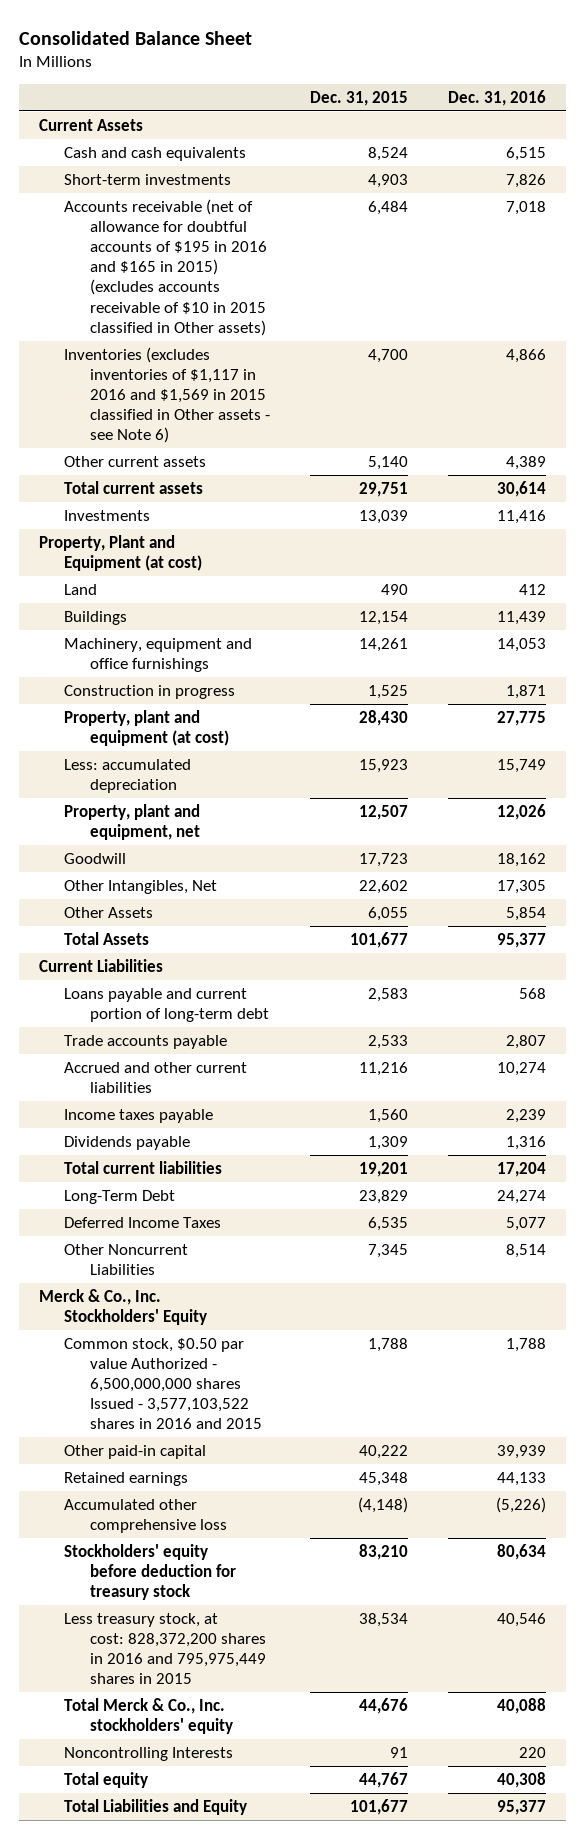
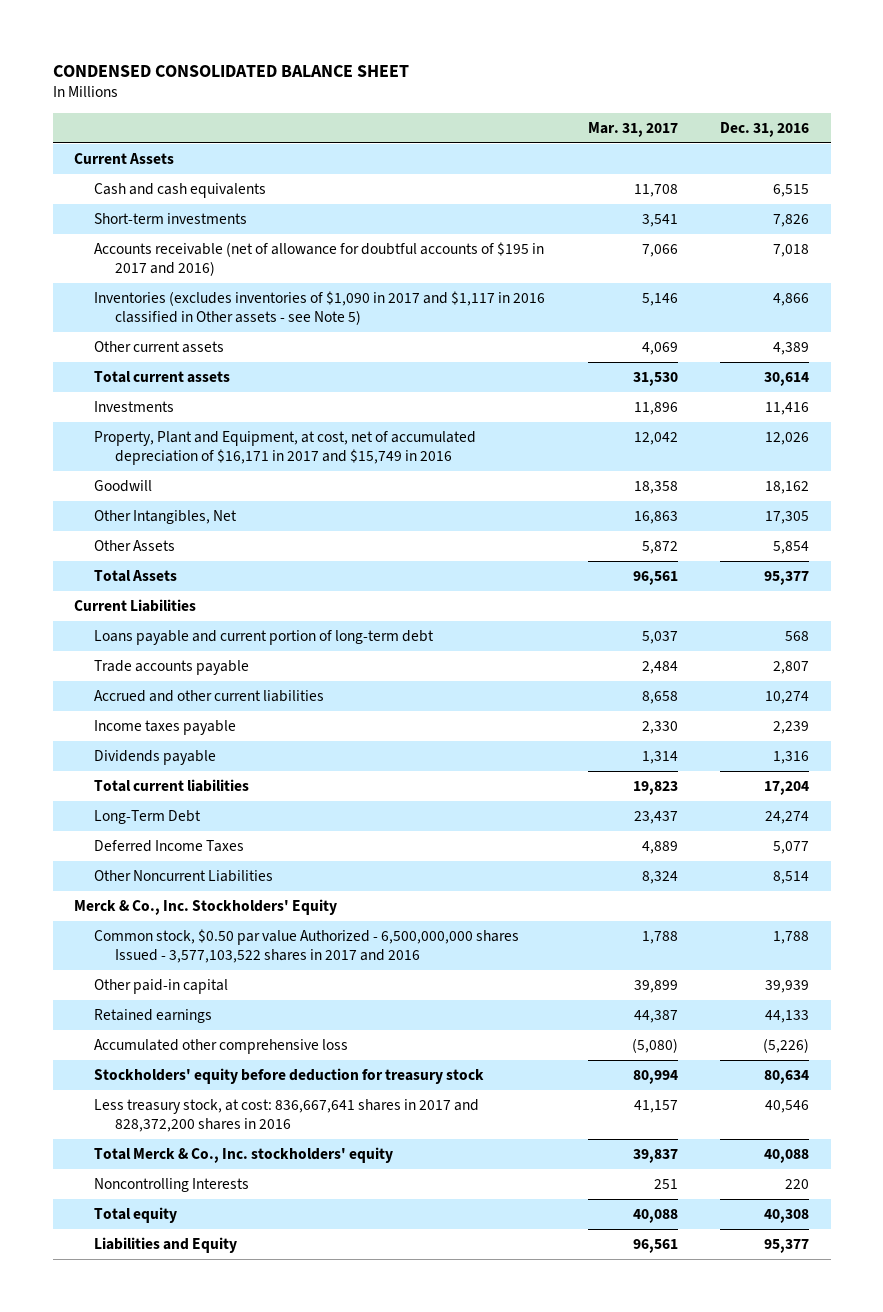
- Consolidated Balance Sheet
+ CONDENSED CONSOLIDATED BALANCE SHEET
- | Dec. 31, 2015 | Dec. 31, 2016
+ | Mar. 31, 2017 | Dec. 31, 2016
- Accounts receivable (net of allowance for doubtful accounts of $195 in 2016 and $165 in 2015) (excludes accounts receivable of $10 in 2015 classified in Other assets) | 6,484 | 7,018
- Inventories (excludes inventories of $1,117 in 2016 and $1,569 in 2015 classified in Other assets - see Note 6) | 4,700 | 4,866
+ Accounts receivable (net of allowance for doubtful accounts of $195 in 2017 and 2016) | 7,066 | 7,018
+ Inventories (excludes inventories of $1,090 in 2017 and $1,117 in 2016 classified in Other assets - see Note 5) | 5,146 | 4,866
- Property, Plant and Equipment (at cost)
- Land | 490 | 412
- Buildings | 12,154 | 11,439
- Machinery, equipment and office furnishings | 14,261 | 14,053
- Construction in progress | 1,525 | 1,871
- Property, plant and equipment (at cost) | 28,430 | 27,775
- Less: accumulated depreciation | 15,923 | 15,749
- Property, plant and equipment, net | 12,507 | 12,026
+ Property, Plant and Equipment, at cost, net of accumulated depreciation of $16,171 in 2017 and $15,749 in 2016 | 12,042 | 12,026
- Common stock, $0.50 par value Authorized - 6,500,000,000 shares Issued - 3,577,103,522 shares in 2016 and 2015 | 1,788 | 1,788
+ Common stock, $0.50 par value Authorized - 6,500,000,000 shares Issued - 3,577,103,522 shares in 2017 and 2016 | 1,788 | 1,788
- Less treasury stock, at cost: 828,372,200 shares in 2016 and 795,975,449 shares in 2015 | 38,534 | 40,546
+ Less treasury stock, at cost: 836,667,641 shares in 2017 and 828,372,200 shares in 2016 | 41,157 | 40,546
- Total Liabilities and Equity | 101,677 | 95,377
+ Liabilities and Equity | 96,561 | 95,377

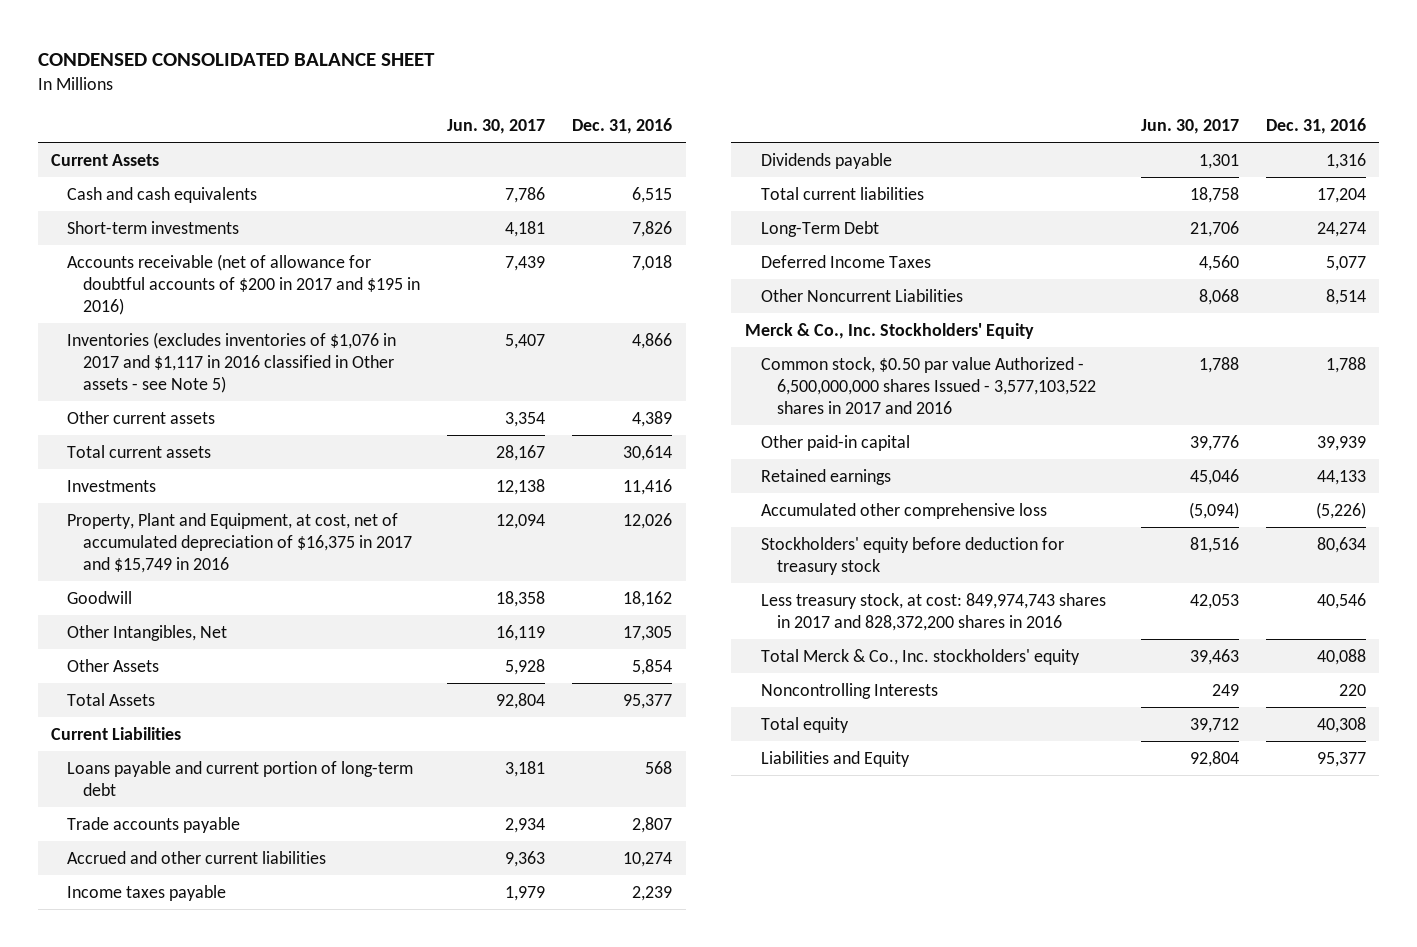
- | Mar. 31, 2017 | Dec. 31, 2016
+ | Jun. 30, 2017 | Dec. 31, 2016
- Accounts receivable (net of allowance for doubtful accounts of $195 in 2017 and 2016) | 7,066 | 7,018
- Inventories (excludes inventories of $1,090 in 2017 and $1,117 in 2016 classified in Other assets - see Note 5) | 5,146 | 4,866
+ Accounts receivable (net of allowance for doubtful accounts of $200 in 2017 and $195 in 2016) | 7,439 | 7,018
+ Inventories (excludes inventories of $1,076 in 2017 and $1,117 in 2016 classified in Other assets - see Note 5) | 5,407 | 4,866
- Property, Plant and Equipment, at cost, net of accumulated depreciation of $16,171 in 2017 and $15,749 in 2016 | 12,042 | 12,026
+ Property, Plant and Equipment, at cost, net of accumulated depreciation of $16,375 in 2017 and $15,749 in 2016 | 12,094 | 12,026
- Less treasury stock, at cost: 836,667,641 shares in 2017 and 828,372,200 shares in 2016 | 41,157 | 40,546
+ Less treasury stock, at cost: 849,974,743 shares in 2017 and 828,372,200 shares in 2016 | 42,053 | 40,546

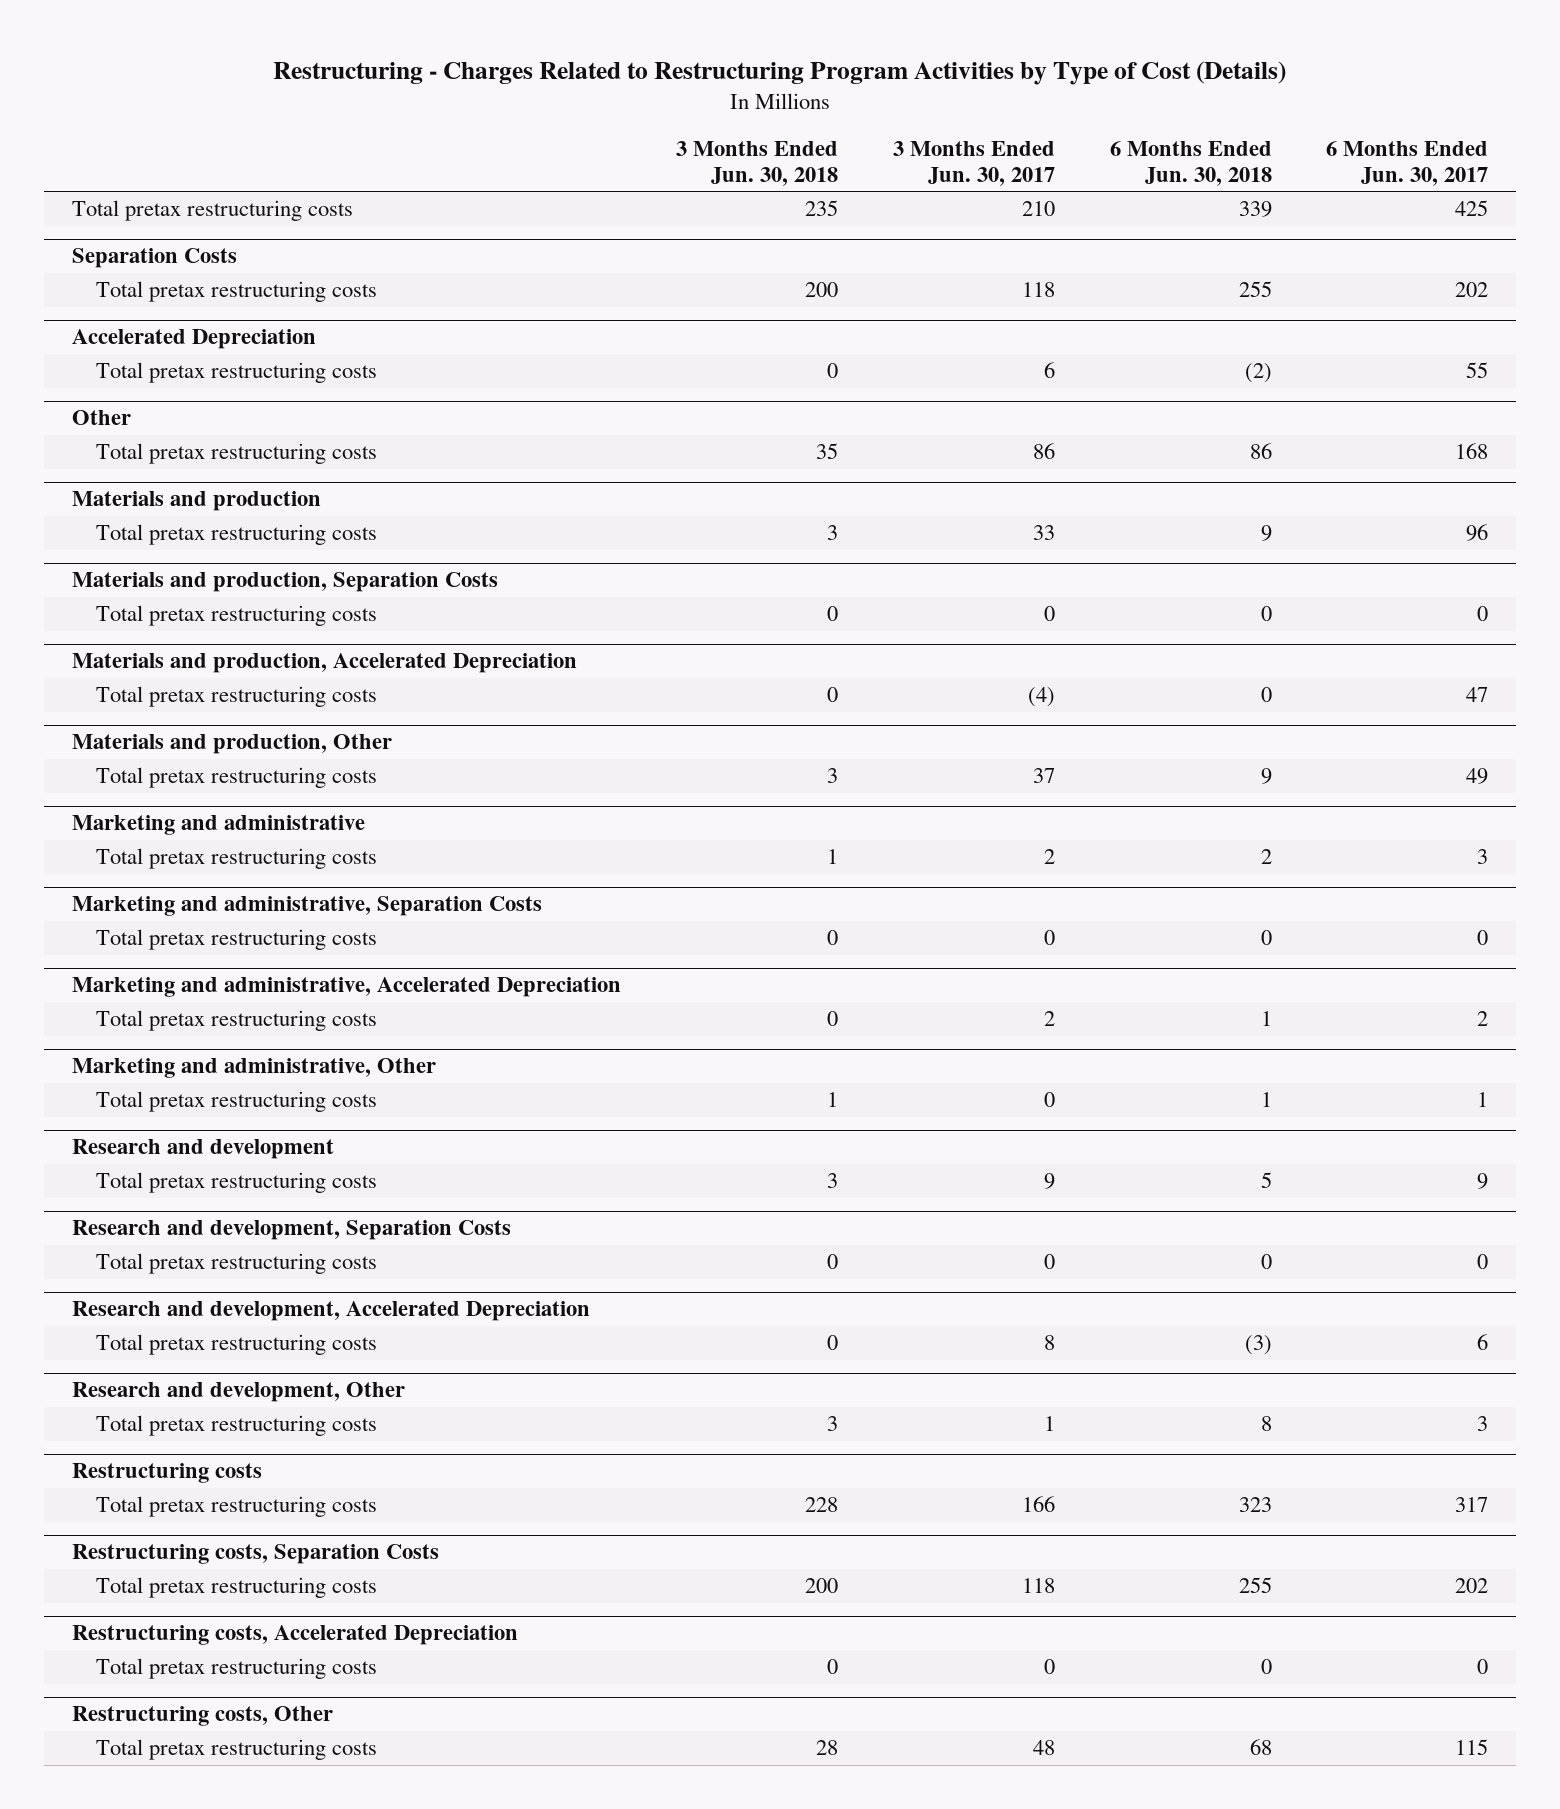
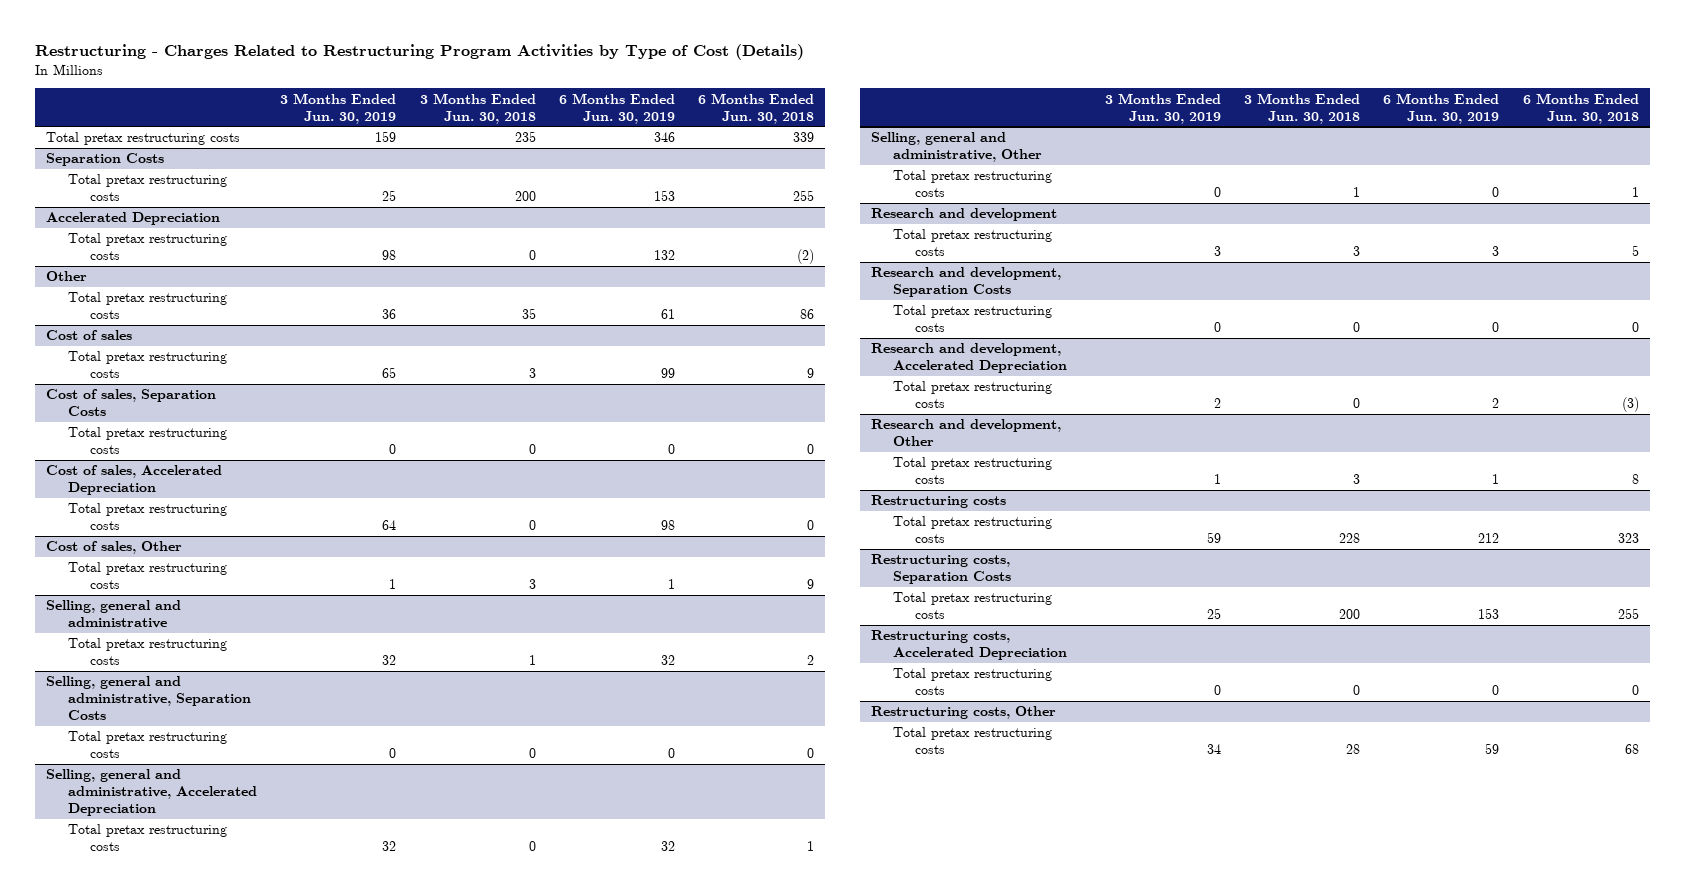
- | 3 Months Ended Jun. 30, 2018 | 3 Months Ended Jun. 30, 2017 | 6 Months Ended Jun. 30, 2018 | 6 Months Ended Jun. 30, 2017
+ | 3 Months Ended Jun. 30, 2019 | 3 Months Ended Jun. 30, 2018 | 6 Months Ended Jun. 30, 2019 | 6 Months Ended Jun. 30, 2018
- Materials and production
+ Cost of sales
- Materials and production, Separation Costs
+ Cost of sales, Separation Costs
- Materials and production, Accelerated Depreciation
+ Cost of sales, Accelerated Depreciation
- Materials and production, Other
+ Cost of sales, Other
- Marketing and administrative
+ Selling, general and administrative
- Marketing and administrative, Separation Costs
+ Selling, general and administrative, Separation Costs
- Marketing and administrative, Accelerated Depreciation
+ Selling, general and administrative, Accelerated Depreciation
- Marketing and administrative, Other
+ Selling, general and administrative, Other

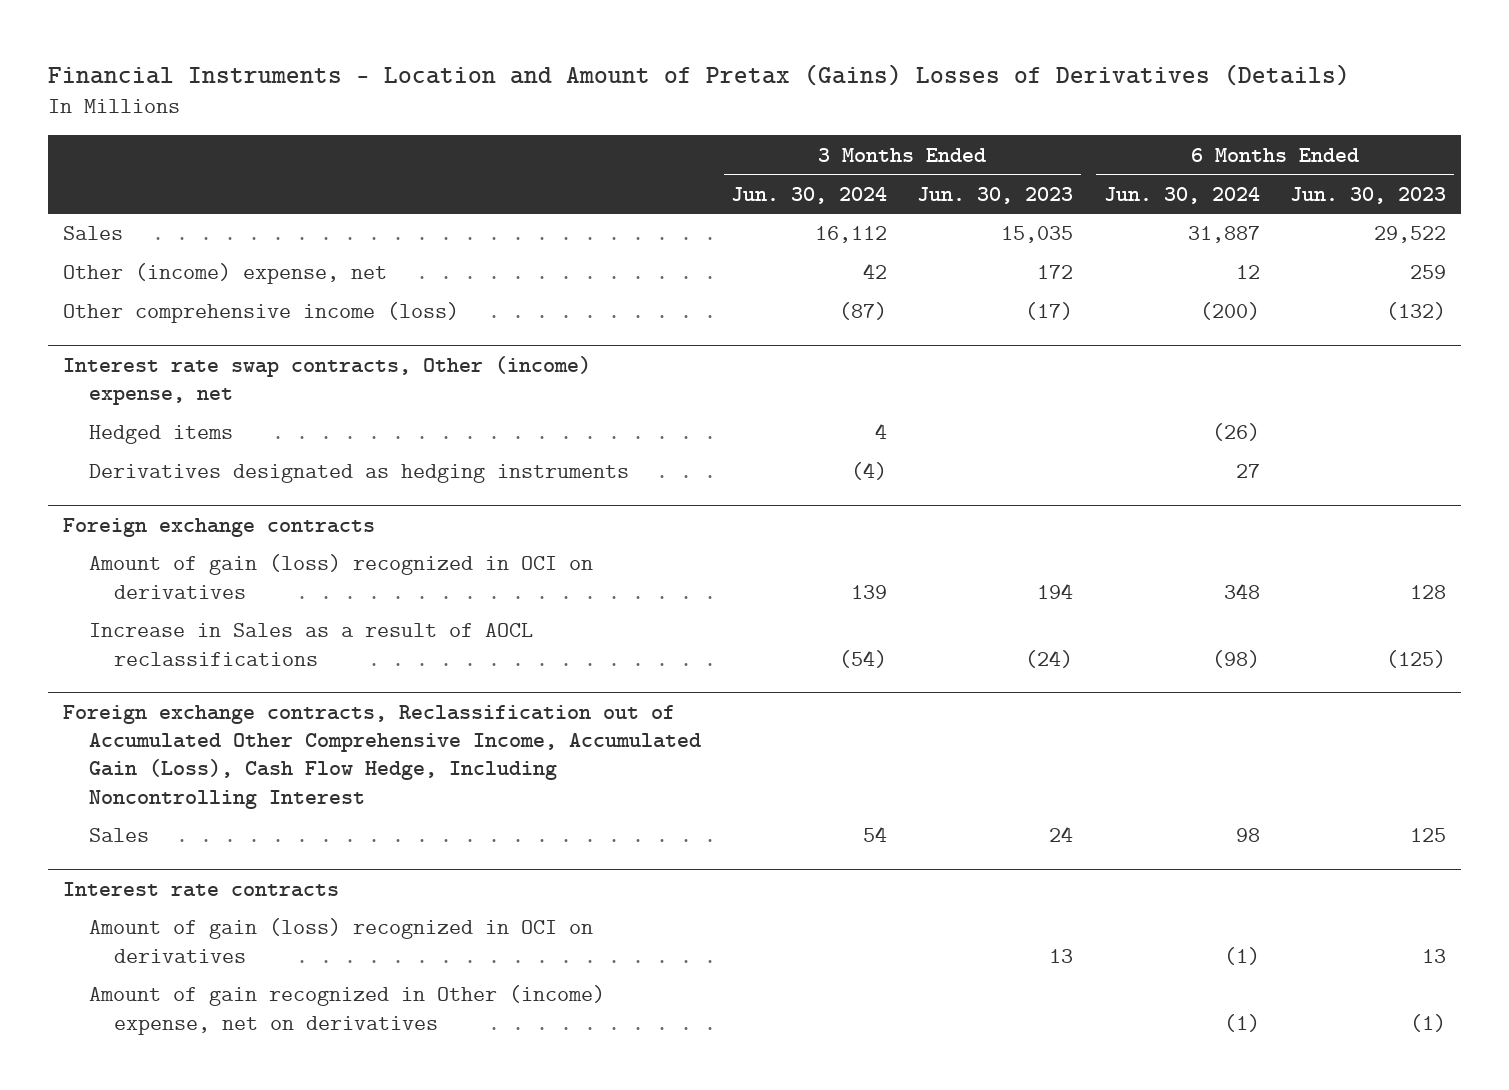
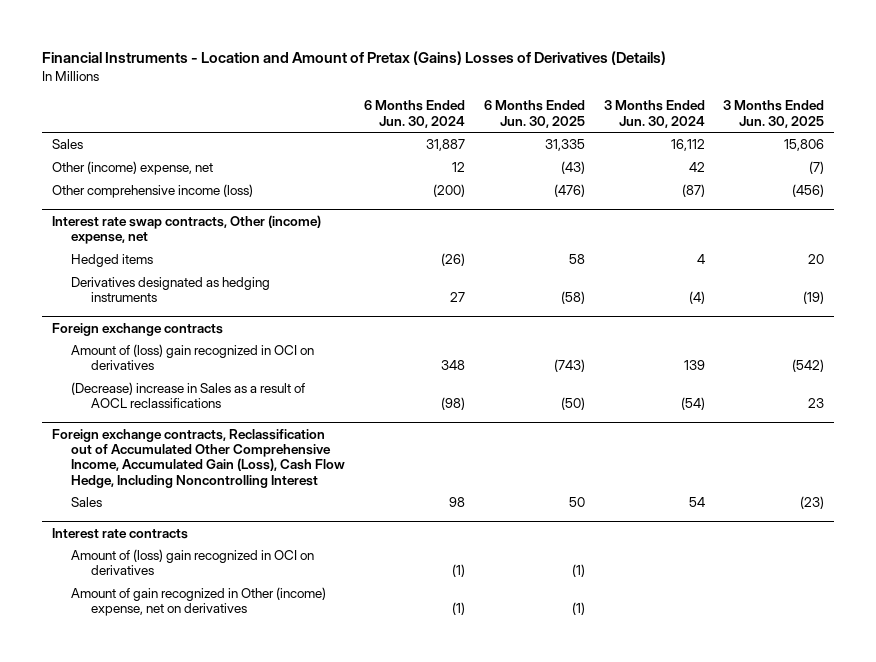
- | 3 Months Ended Jun. 30, 2024 | 3 Months Ended Jun. 30, 2023 | 6 Months Ended Jun. 30, 2024 | 6 Months Ended Jun. 30, 2023
+ | 6 Months Ended Jun. 30, 2024 | 6 Months Ended Jun. 30, 2025 | 3 Months Ended Jun. 30, 2024 | 3 Months Ended Jun. 30, 2025
@ Foreign exchange contracts
- Amount of gain (loss) recognized in OCI on derivatives | 139 | 194 | 348 | 128
- Increase in Sales as a result of AOCL reclassifications | (54) | (24) | (98) | (125)
+ Amount of (loss) gain recognized in OCI on derivatives | 348 | (743) | 139 | (542)
+ (Decrease) increase in Sales as a result of AOCL reclassifications | (98) | (50) | (54) | 23
@ Interest rate contracts
- Amount of gain (loss) recognized in OCI on derivatives | | 13 | (1) | 13
+ Amount of (loss) gain recognized in OCI on derivatives | (1) | (1) | |

